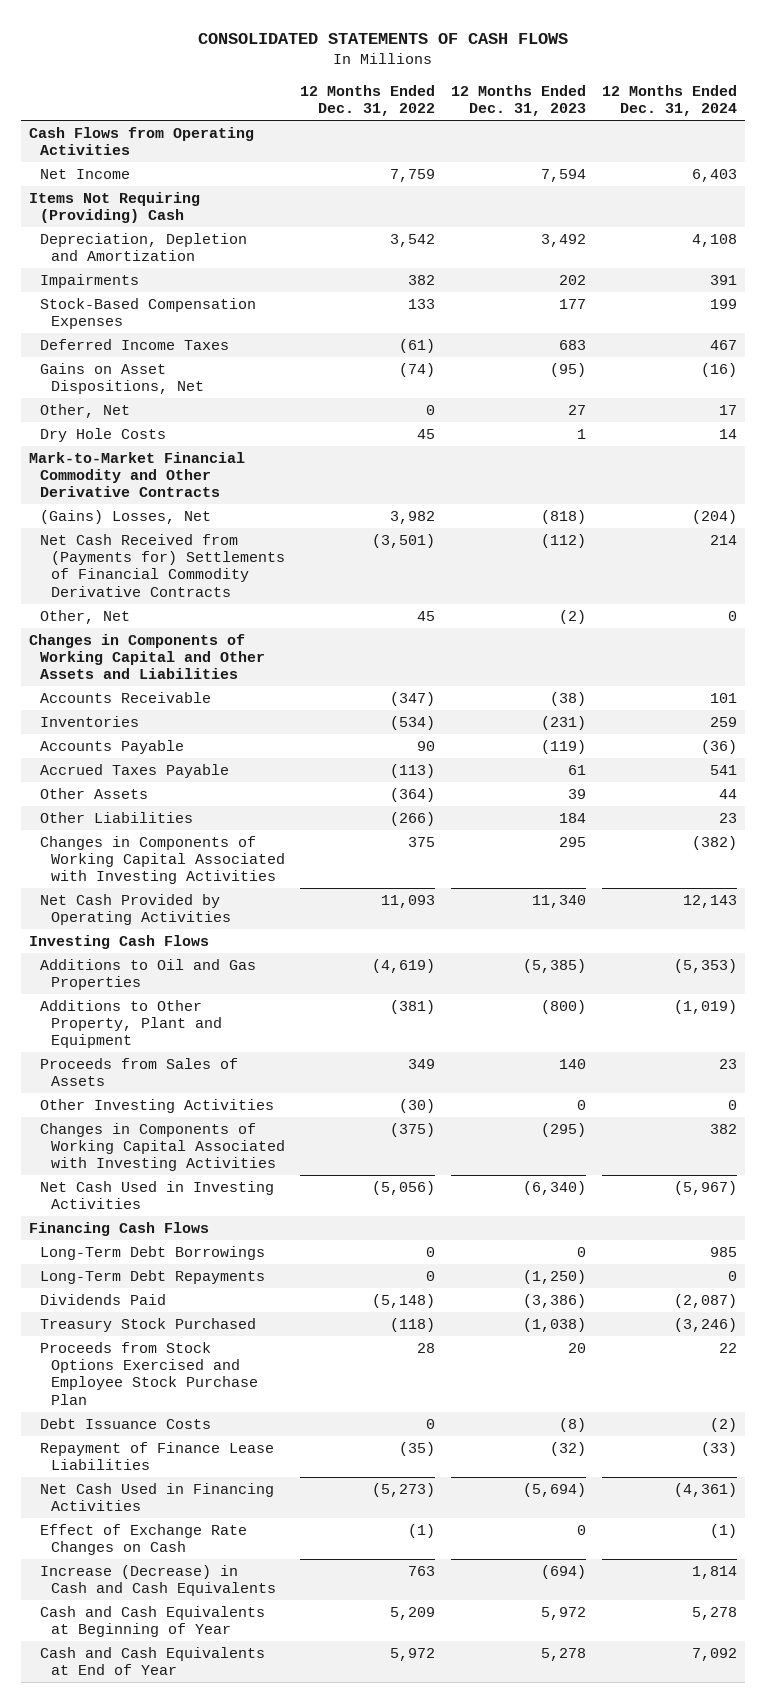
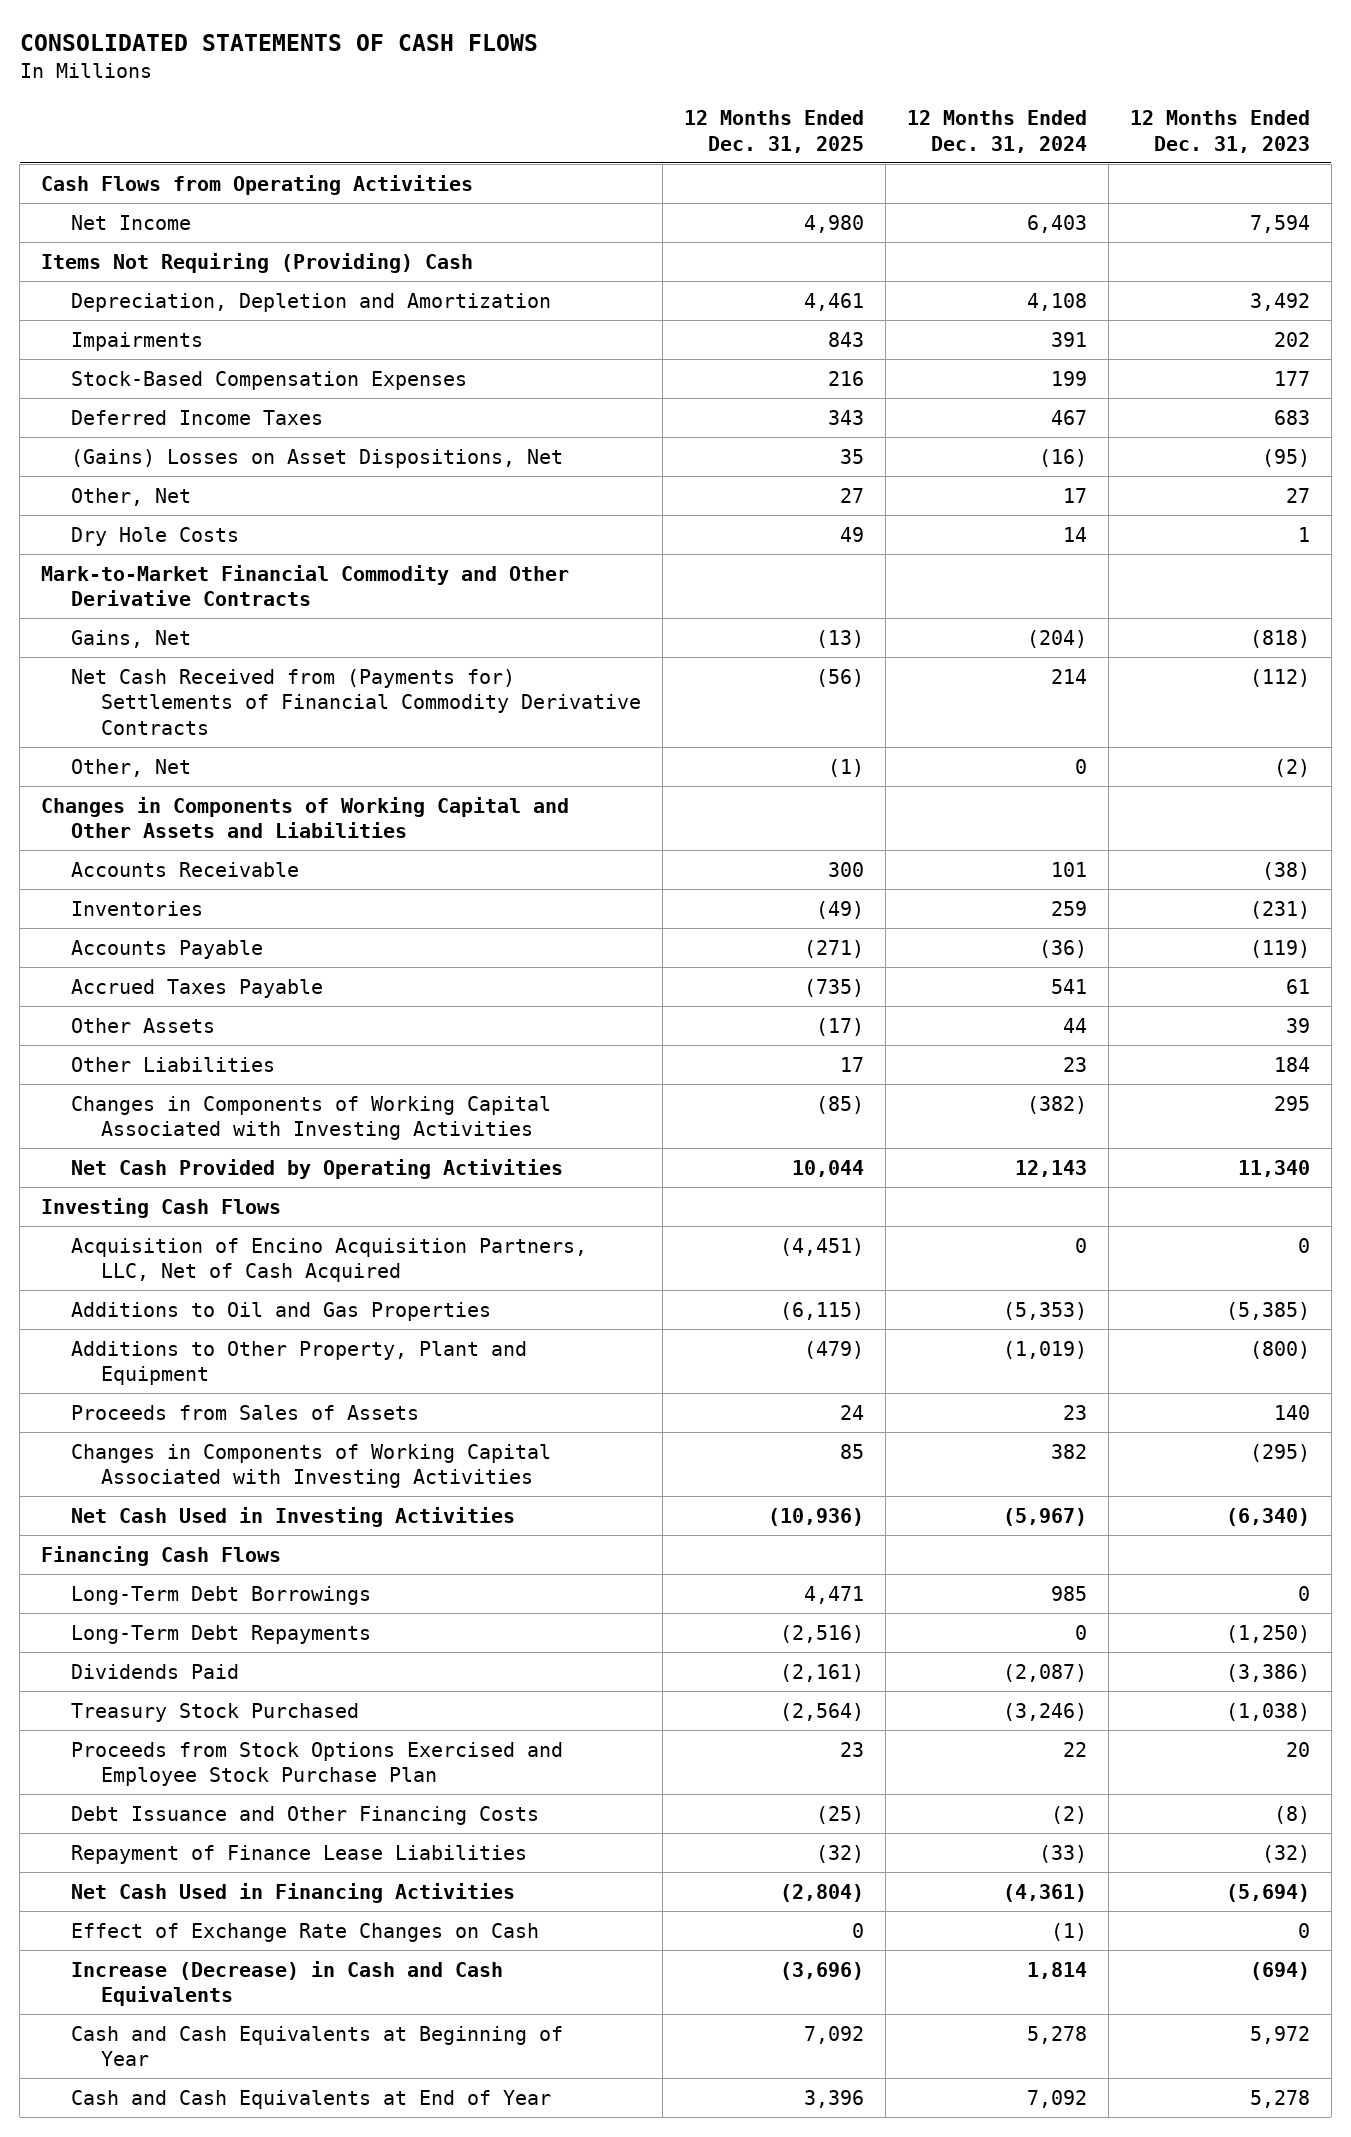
- | 12 Months Ended Dec. 31, 2022 | 12 Months Ended Dec. 31, 2023 | 12 Months Ended Dec. 31, 2024
+ | 12 Months Ended Dec. 31, 2025 | 12 Months Ended Dec. 31, 2024 | 12 Months Ended Dec. 31, 2023
- Gains on Asset Dispositions, Net | (74) | (95) | (16)
+ (Gains) Losses on Asset Dispositions, Net | 35 | (16) | (95)
- (Gains) Losses, Net | 3,982 | (818) | (204)
+ Gains, Net | (13) | (204) | (818)
+ Acquisition of Encino Acquisition Partners, LLC, Net of Cash Acquired | (4,451) | 0 | 0
- Other Investing Activities | (30) | 0 | 0
- Debt Issuance Costs | 0 | (8) | (2)
+ Debt Issuance and Other Financing Costs | (25) | (2) | (8)

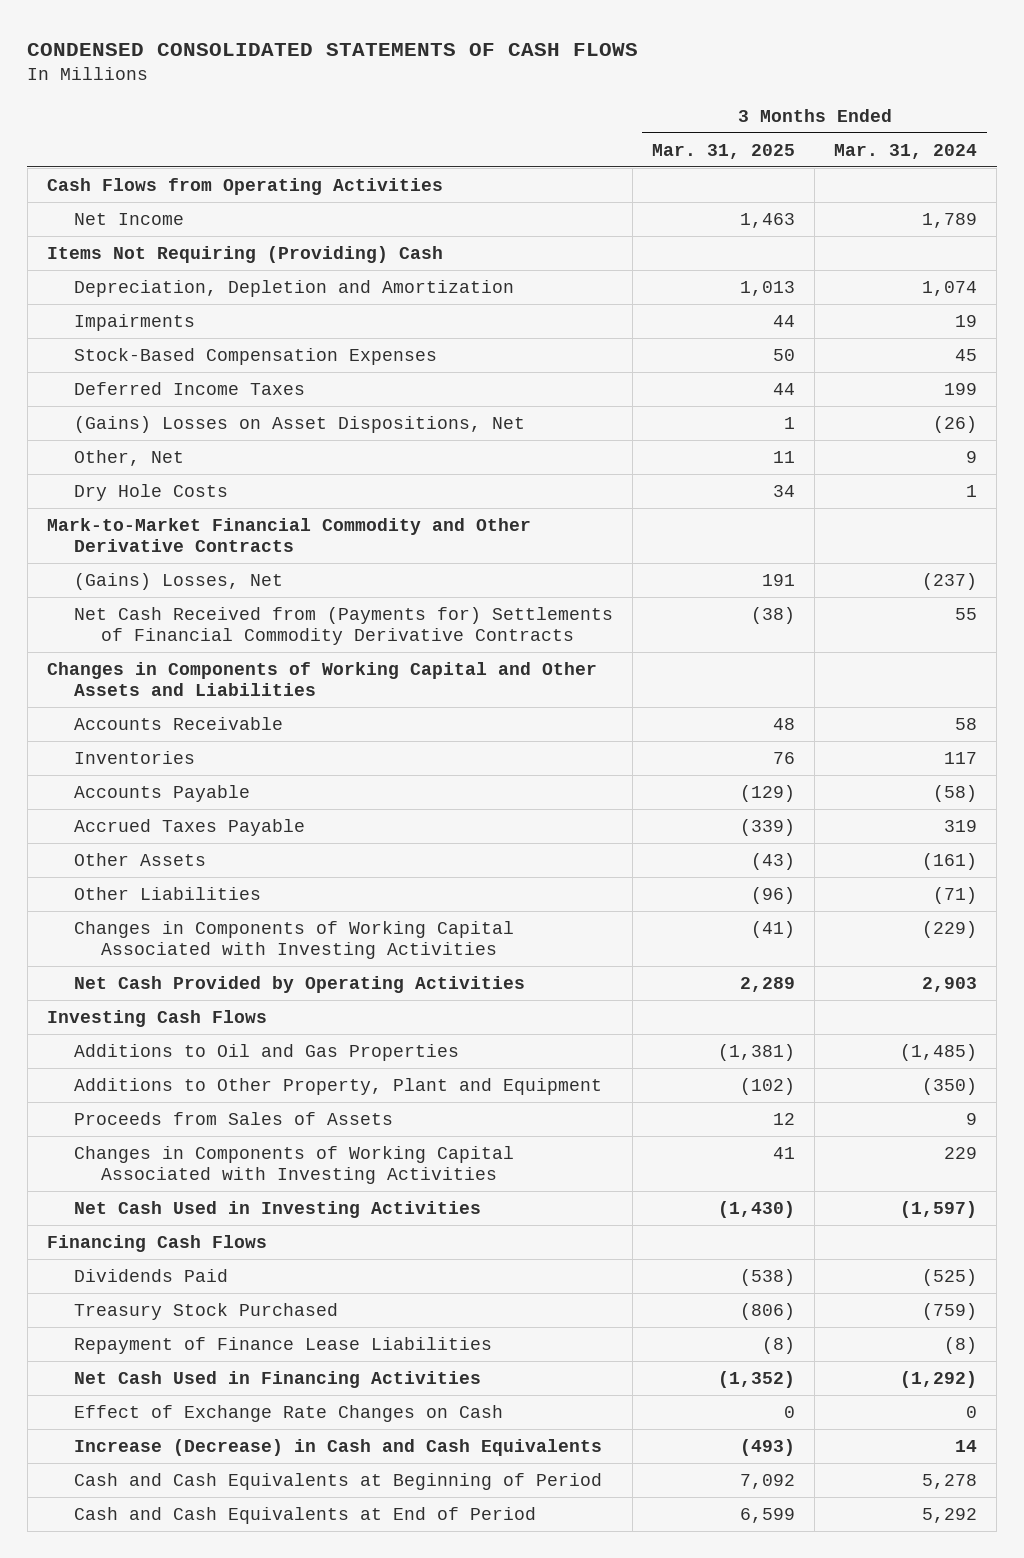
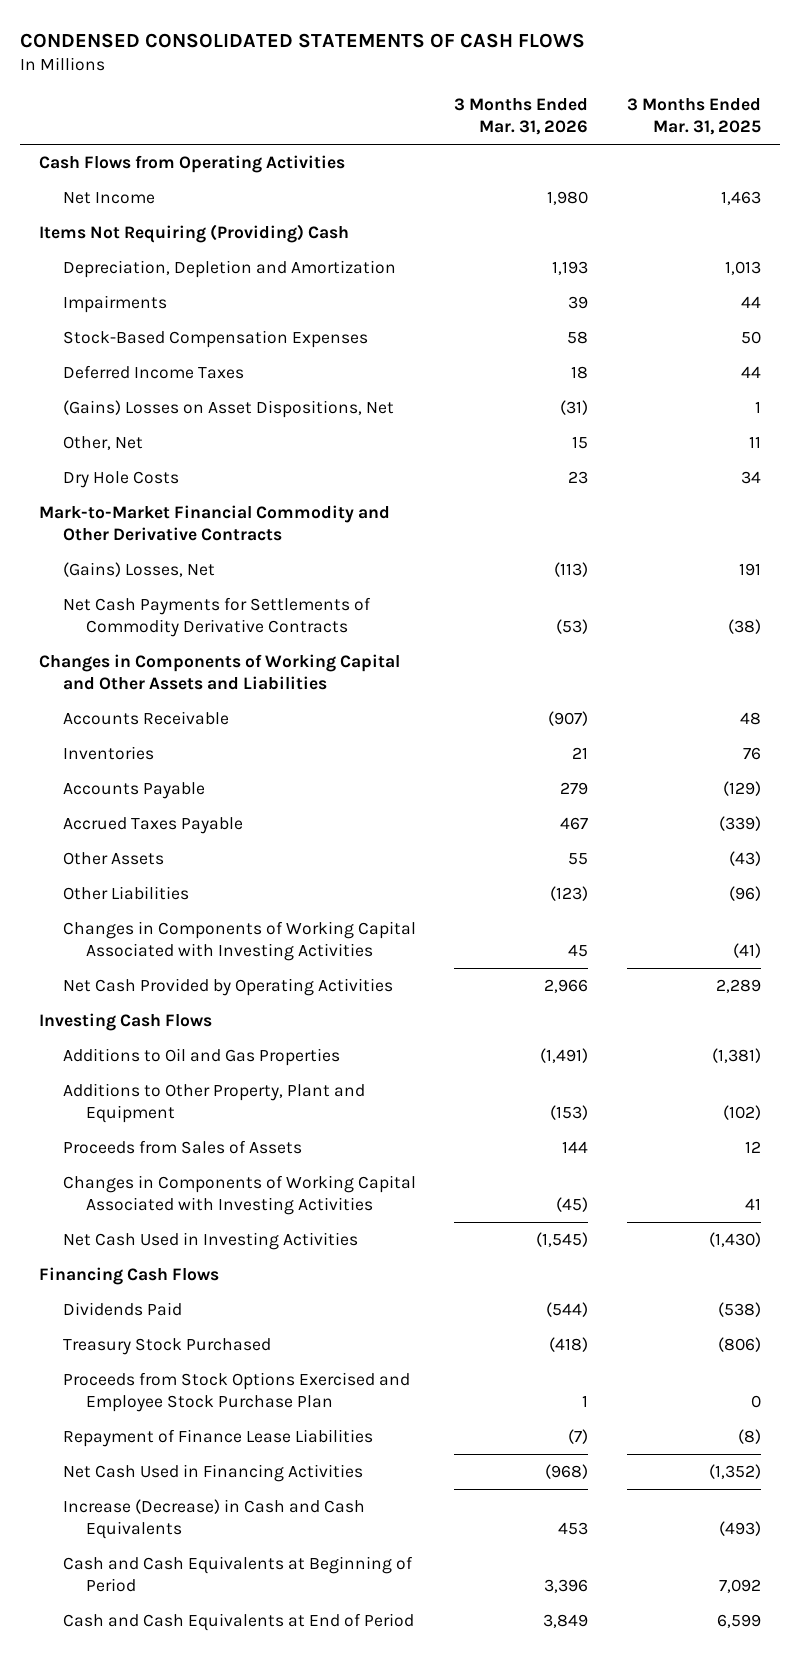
- | 3 Months Ended Mar. 31, 2025 | 3 Months Ended Mar. 31, 2024
+ | 3 Months Ended Mar. 31, 2026 | 3 Months Ended Mar. 31, 2025
- Net Cash Received from (Payments for) Settlements of Financial Commodity Derivative Contracts | (38) | 55
+ Net Cash Payments for Settlements of Commodity Derivative Contracts | (53) | (38)
+ Proceeds from Stock Options Exercised and Employee Stock Purchase Plan | 1 | 0
- Effect of Exchange Rate Changes on Cash | 0 | 0

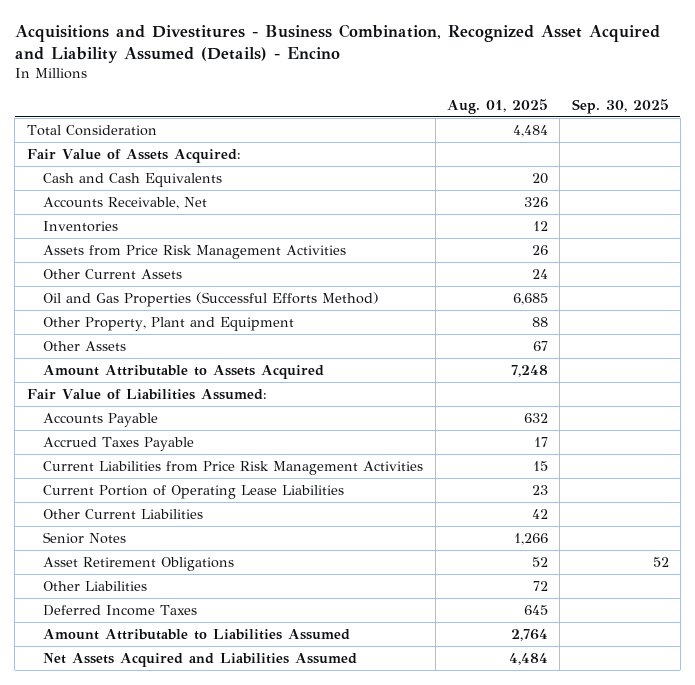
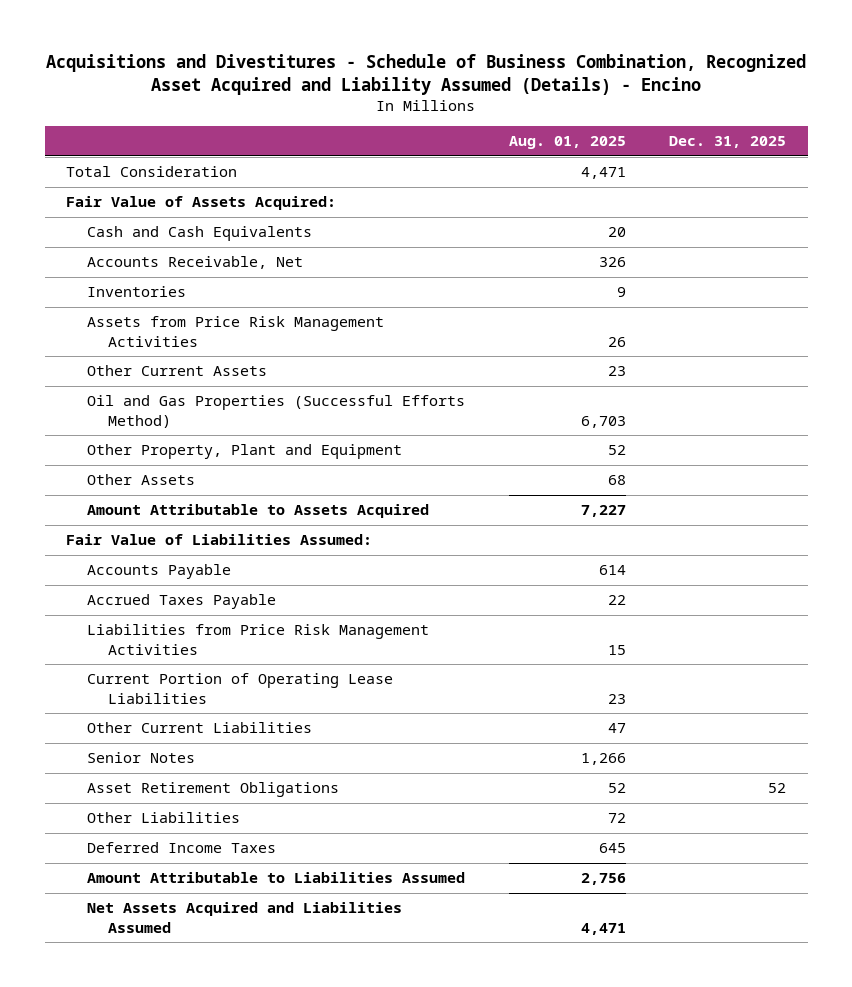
- Acquisitions and Divestitures - Business Combination, Recognized Asset Acquired and Liability Assumed (Details) - Encino
+ Acquisitions and Divestitures - Schedule of Business Combination, Recognized Asset Acquired and Liability Assumed (Details) - Encino
- | Aug. 01, 2025 | Sep. 30, 2025
+ | Aug. 01, 2025 | Dec. 31, 2025
- Total Consideration | 4,484 |
+ Total Consideration | 4,471 |
- Inventories | 12 |
+ Inventories | 9 |
- Other Current Assets | 24 |
- Oil and Gas Properties (Successful Efforts Method) | 6,685 |
- Other Property, Plant and Equipment | 88 |
- Other Assets | 67 |
- Amount Attributable to Assets Acquired | 7,248 |
+ Other Current Assets | 23 |
+ Oil and Gas Properties (Successful Efforts Method) | 6,703 |
+ Other Property, Plant and Equipment | 52 |
+ Other Assets | 68 |
+ Amount Attributable to Assets Acquired | 7,227 |
- Accounts Payable | 632 |
- Accrued Taxes Payable | 17 |
- Current Liabilities from Price Risk Management Activities | 15 |
+ Accounts Payable | 614 |
+ Accrued Taxes Payable | 22 |
+ Liabilities from Price Risk Management Activities | 15 |
- Other Current Liabilities | 42 |
+ Other Current Liabilities | 47 |
- Amount Attributable to Liabilities Assumed | 2,764 |
- Net Assets Acquired and Liabilities Assumed | 4,484 |
+ Amount Attributable to Liabilities Assumed | 2,756 |
+ Net Assets Acquired and Liabilities Assumed | 4,471 |

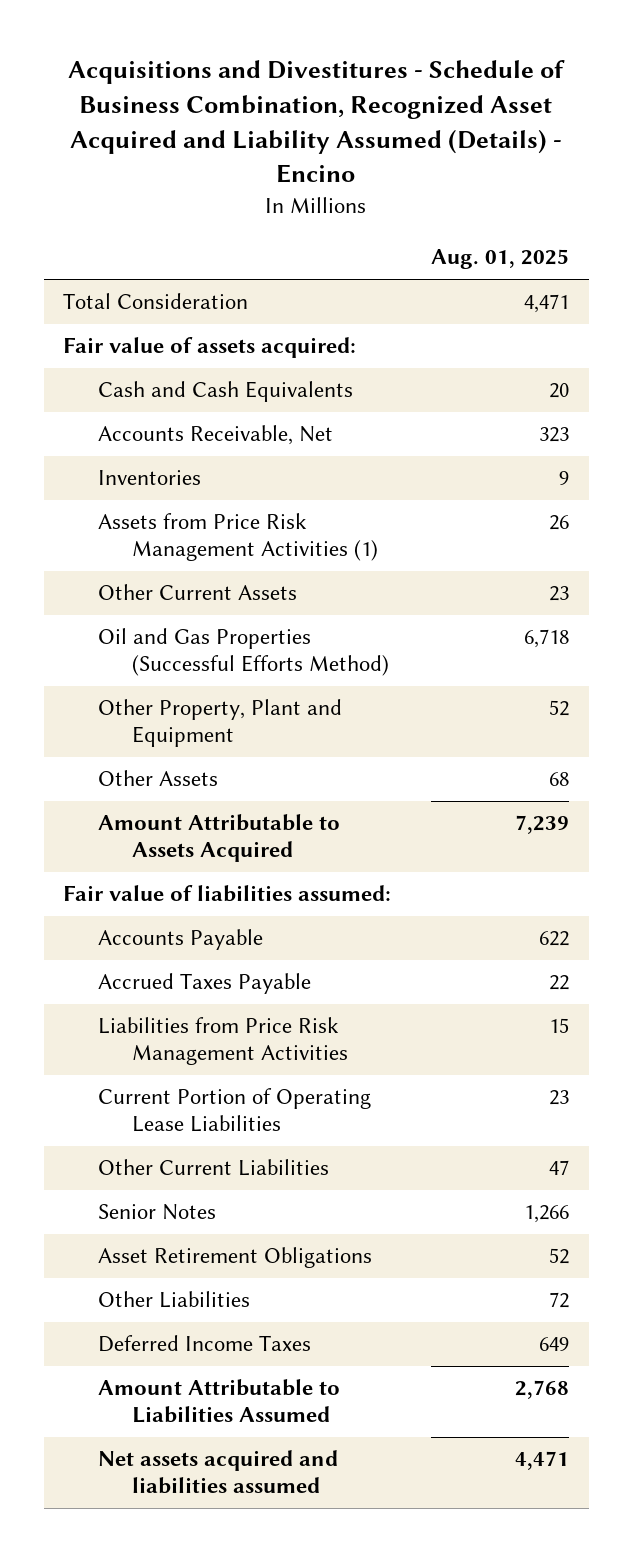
- | Aug. 01, 2025 | Dec. 31, 2025
+ | Aug. 01, 2025
- Fair Value of Assets Acquired:
+ Fair value of assets acquired:
- Accounts Receivable, Net | 326 |
+ Accounts Receivable, Net | 323
- Assets from Price Risk Management Activities | 26 |
+ Assets from Price Risk Management Activities (1) | 26
- Oil and Gas Properties (Successful Efforts Method) | 6,703 |
+ Oil and Gas Properties (Successful Efforts Method) | 6,718
- Amount Attributable to Assets Acquired | 7,227 |
- Fair Value of Liabilities Assumed:
- Accounts Payable | 614 |
+ Amount Attributable to Assets Acquired | 7,239
+ Fair value of liabilities assumed:
+ Accounts Payable | 622
- Deferred Income Taxes | 645 |
- Amount Attributable to Liabilities Assumed | 2,756 |
- Net Assets Acquired and Liabilities Assumed | 4,471 |
+ Deferred Income Taxes | 649
+ Amount Attributable to Liabilities Assumed | 2,768
+ Net assets acquired and liabilities assumed | 4,471

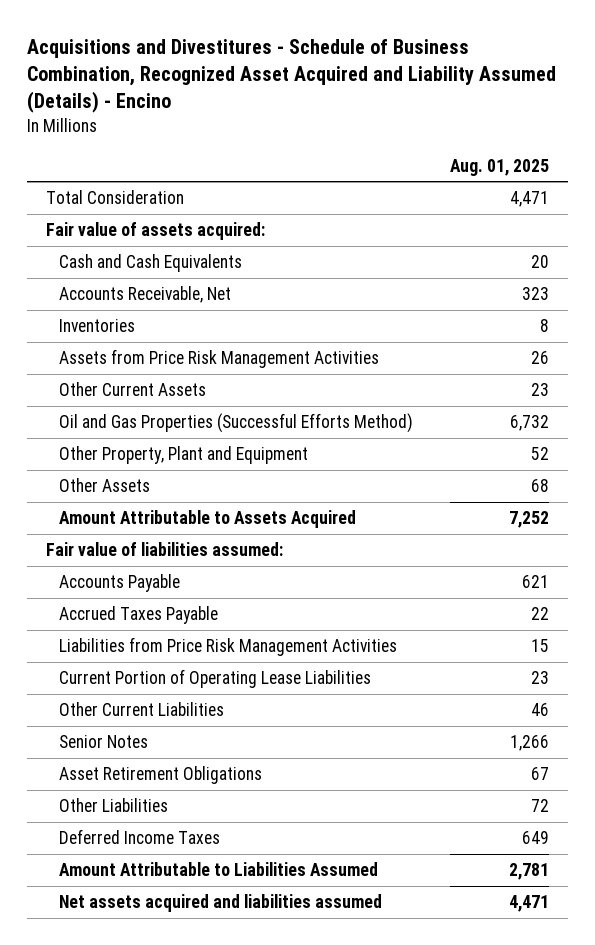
- Inventories | 9
- Assets from Price Risk Management Activities (1) | 26
+ Inventories | 8
+ Assets from Price Risk Management Activities | 26
- Oil and Gas Properties (Successful Efforts Method) | 6,718
+ Oil and Gas Properties (Successful Efforts Method) | 6,732
- Amount Attributable to Assets Acquired | 7,239
+ Amount Attributable to Assets Acquired | 7,252
- Accounts Payable | 622
+ Accounts Payable | 621
- Other Current Liabilities | 47
+ Other Current Liabilities | 46
- Asset Retirement Obligations | 52
+ Asset Retirement Obligations | 67
- Amount Attributable to Liabilities Assumed | 2,768
+ Amount Attributable to Liabilities Assumed | 2,781

